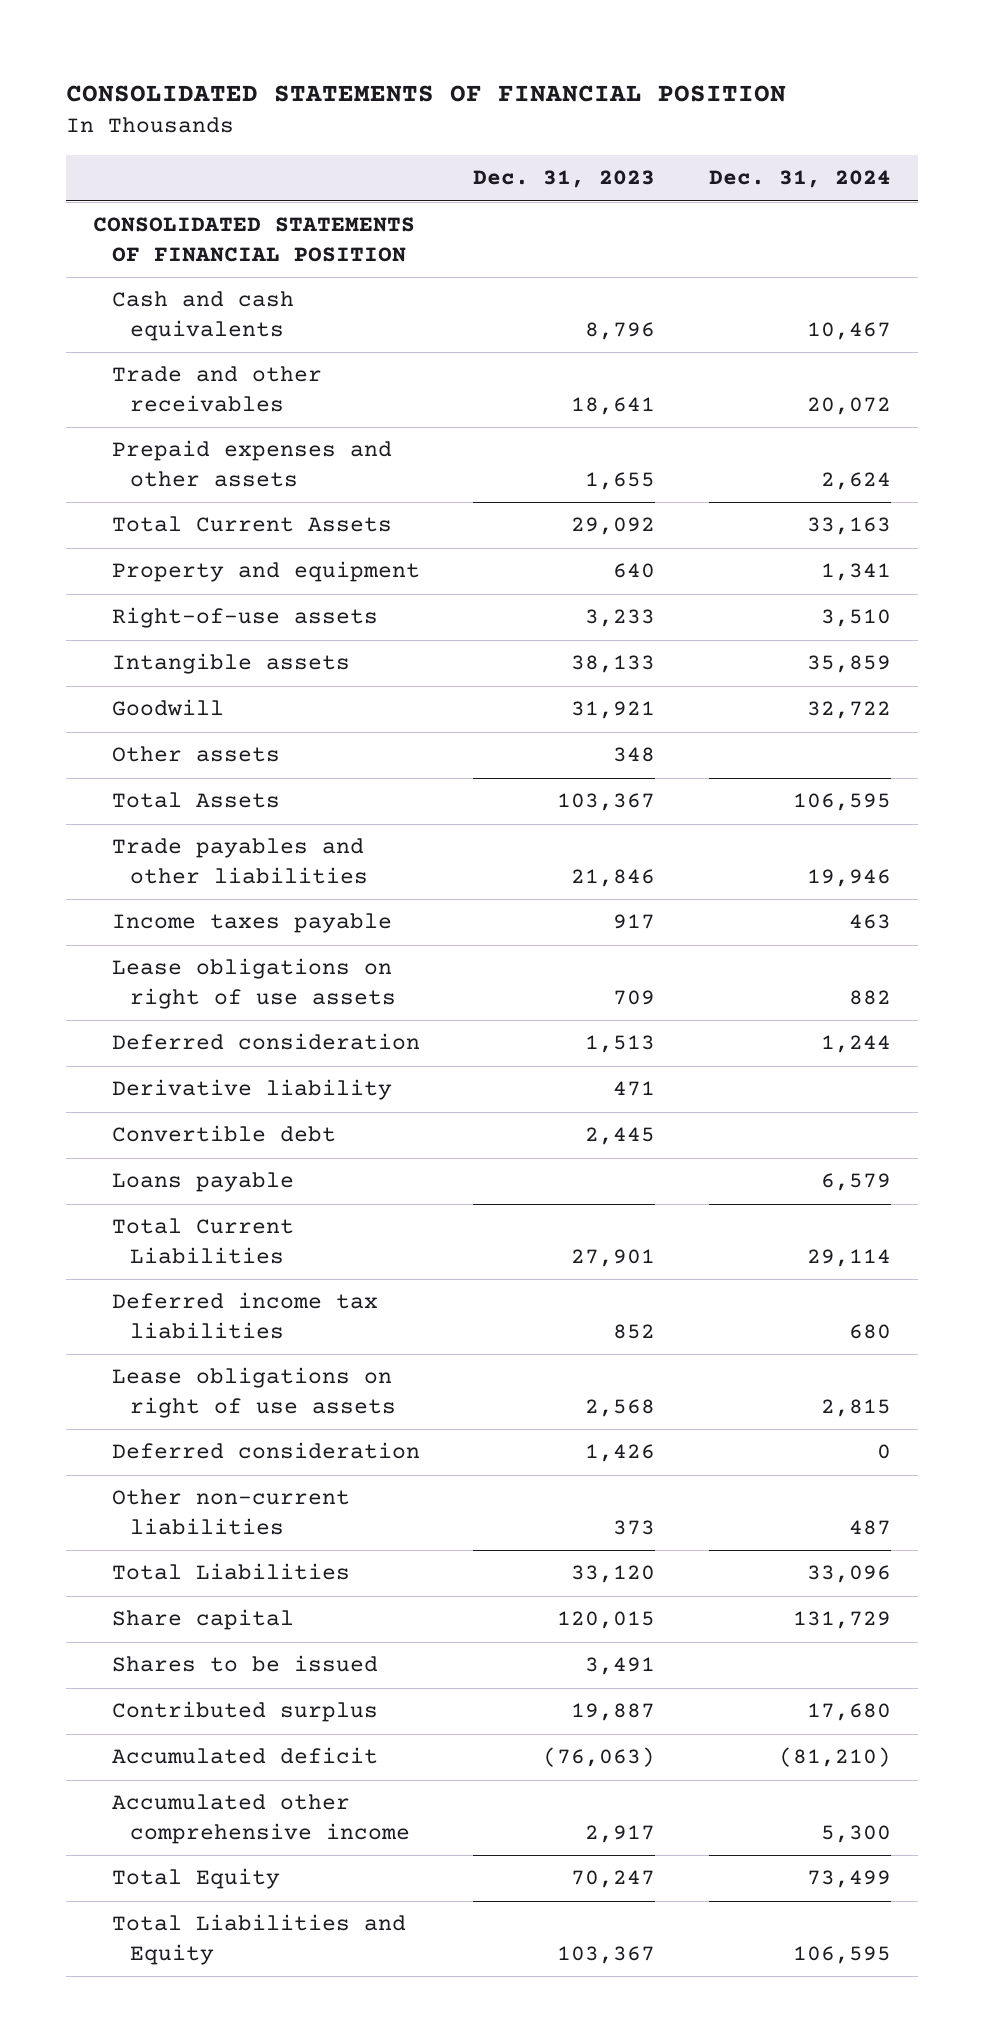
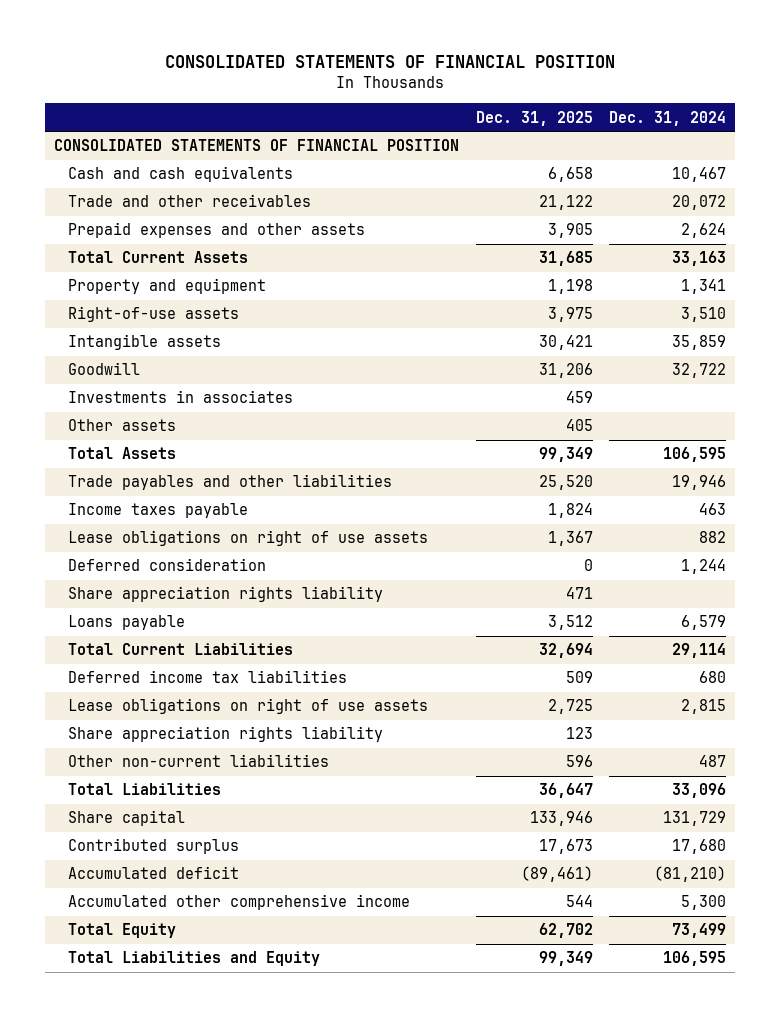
- | Dec. 31, 2023 | Dec. 31, 2024
+ | Dec. 31, 2025 | Dec. 31, 2024
+ Investments in associates | 459 |
- Derivative liability | 471 |
- Convertible debt | 2,445 |
+ Share appreciation rights liability | 471 |
- Deferred consideration | 1,426 | 0
+ Share appreciation rights liability | 123 |
- Shares to be issued | 3,491 |

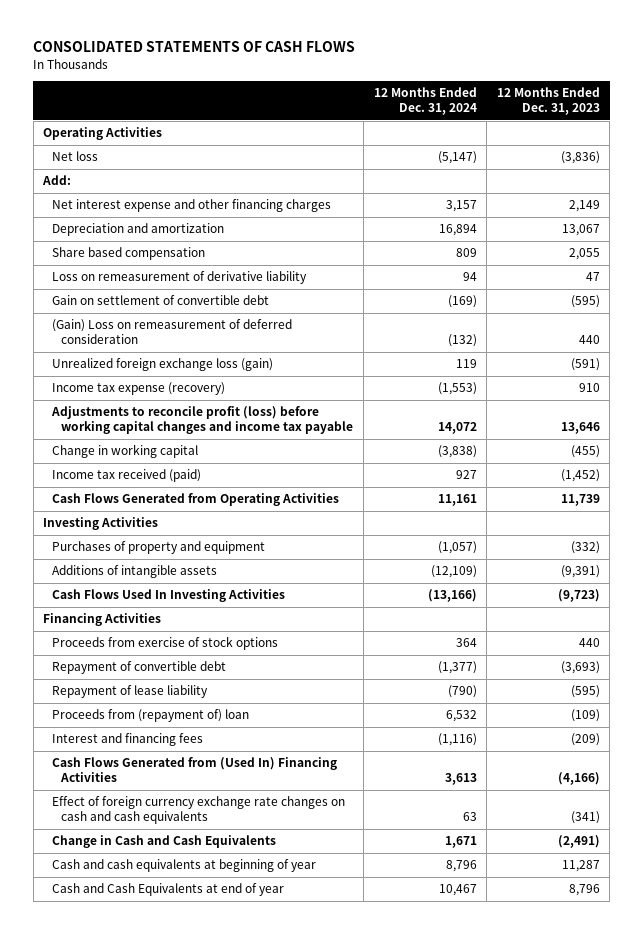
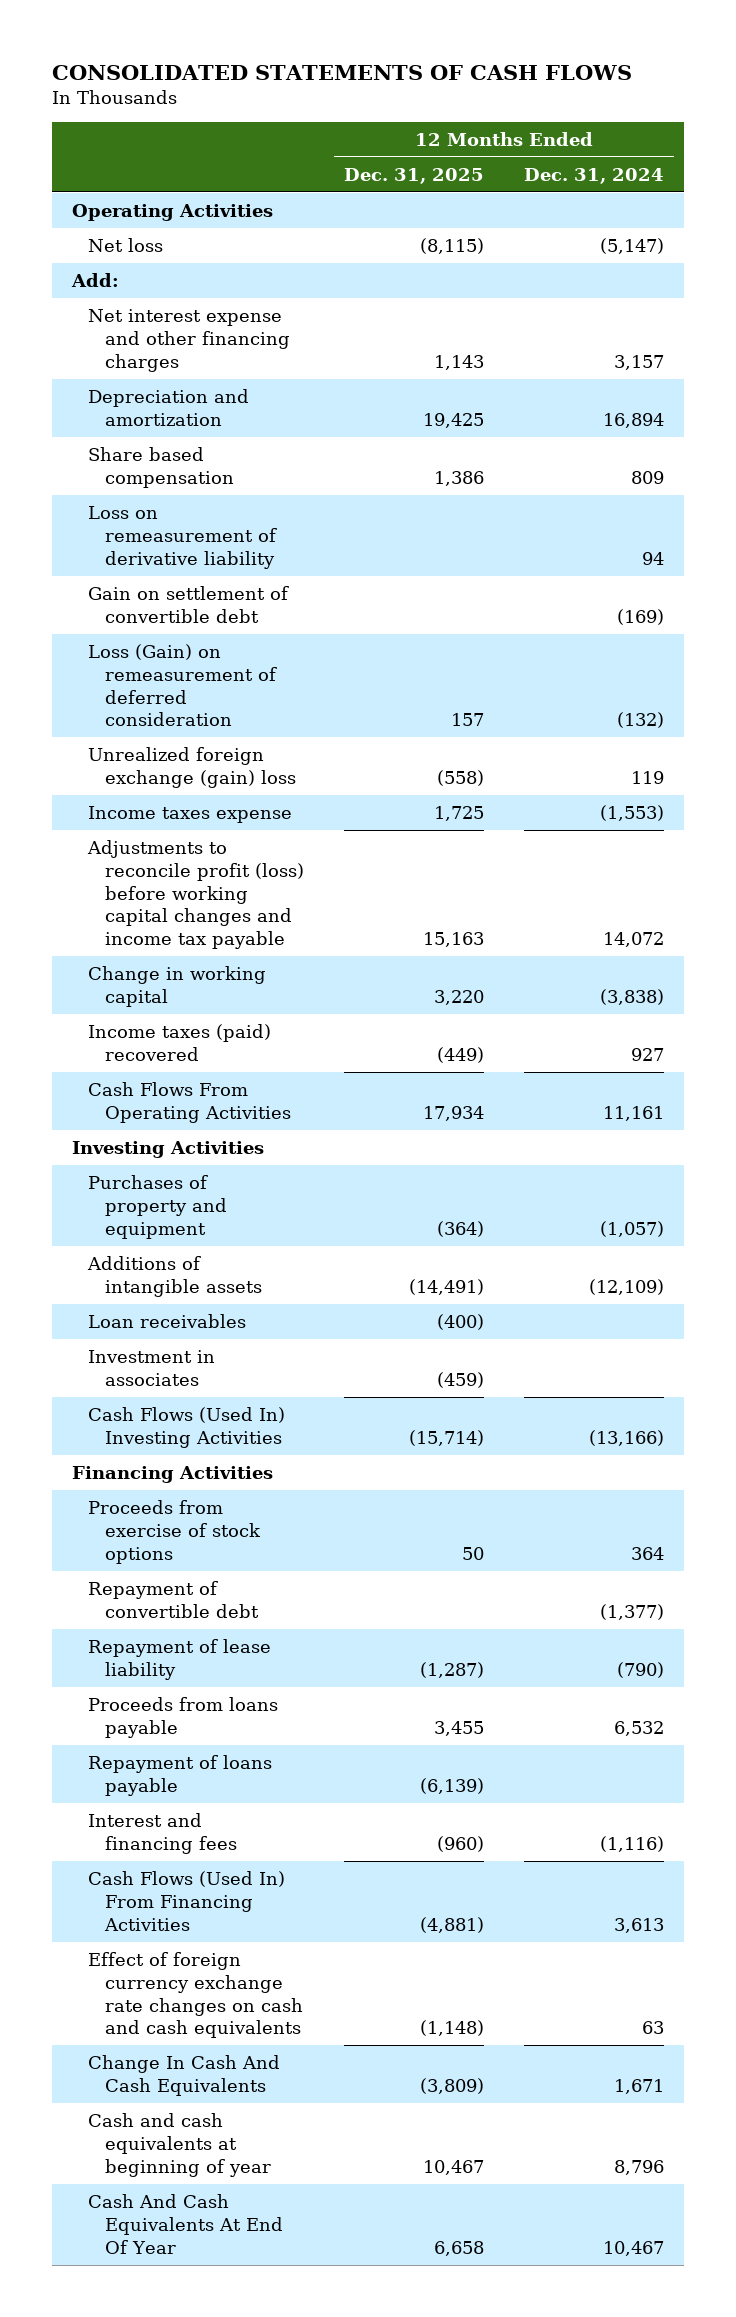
- | 12 Months Ended Dec. 31, 2024 | 12 Months Ended Dec. 31, 2023
+ | 12 Months Ended Dec. 31, 2025 | 12 Months Ended Dec. 31, 2024
- (Gain) Loss on remeasurement of deferred consideration | (132) | 440
- Unrealized foreign exchange loss (gain) | 119 | (591)
- Income tax expense (recovery) | (1,553) | 910
+ Loss (Gain) on remeasurement of deferred consideration | 157 | (132)
+ Unrealized foreign exchange (gain) loss | (558) | 119
+ Income taxes expense | 1,725 | (1,553)
- Income tax received (paid) | 927 | (1,452)
- Cash Flows Generated from Operating Activities | 11,161 | 11,739
+ Income taxes (paid) recovered | (449) | 927
+ Cash Flows From Operating Activities | 17,934 | 11,161
- Cash Flows Used In Investing Activities | (13,166) | (9,723)
+ Loan receivables | (400) |
+ Investment in associates | (459) |
+ Cash Flows (Used In) Investing Activities | (15,714) | (13,166)
- Proceeds from (repayment of) loan | 6,532 | (109)
+ Proceeds from loans payable | 3,455 | 6,532
+ Repayment of loans payable | (6,139) |
- Cash Flows Generated from (Used In) Financing Activities | 3,613 | (4,166)
+ Cash Flows (Used In) From Financing Activities | (4,881) | 3,613
- Change in Cash and Cash Equivalents | 1,671 | (2,491)
+ Change In Cash And Cash Equivalents | (3,809) | 1,671
- Cash and Cash Equivalents at end of year | 10,467 | 8,796
+ Cash And Cash Equivalents At End Of Year | 6,658 | 10,467

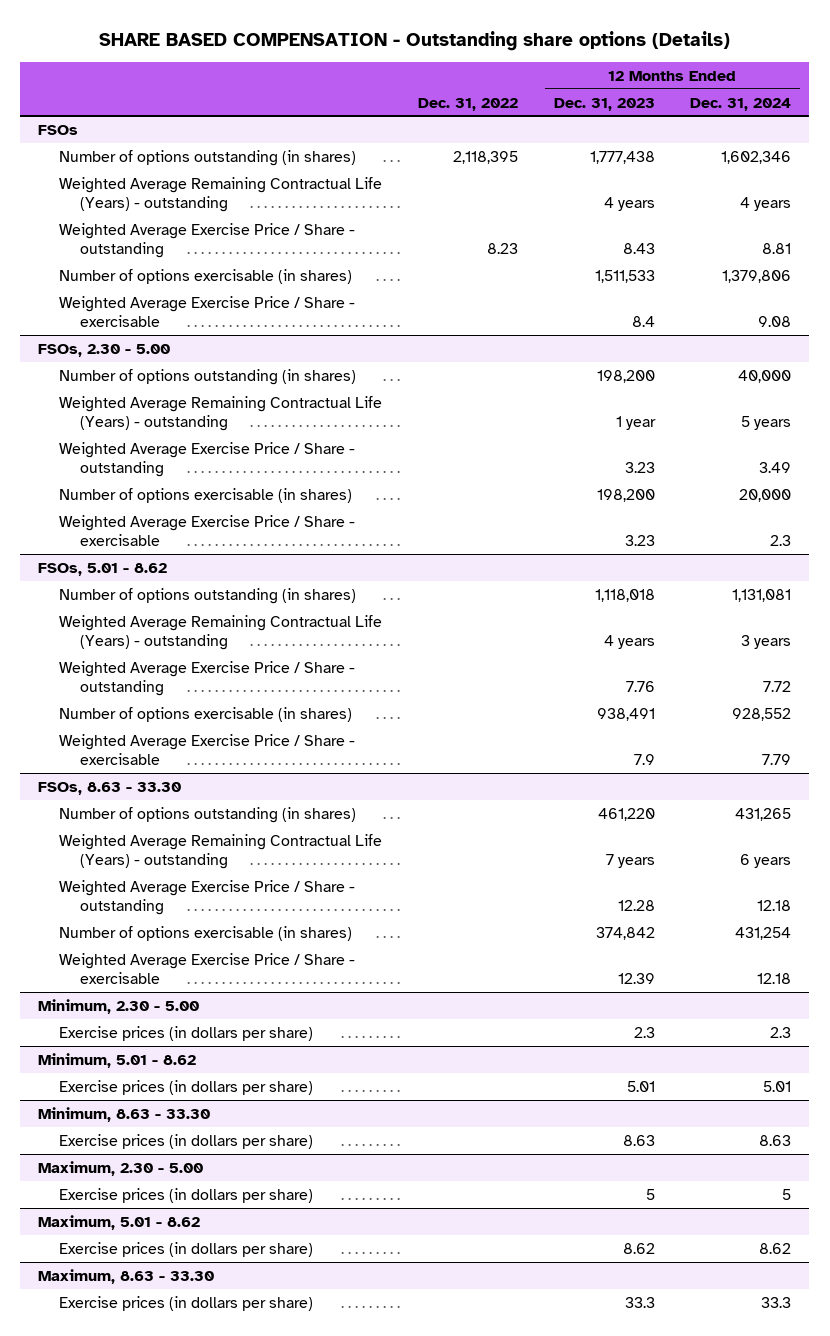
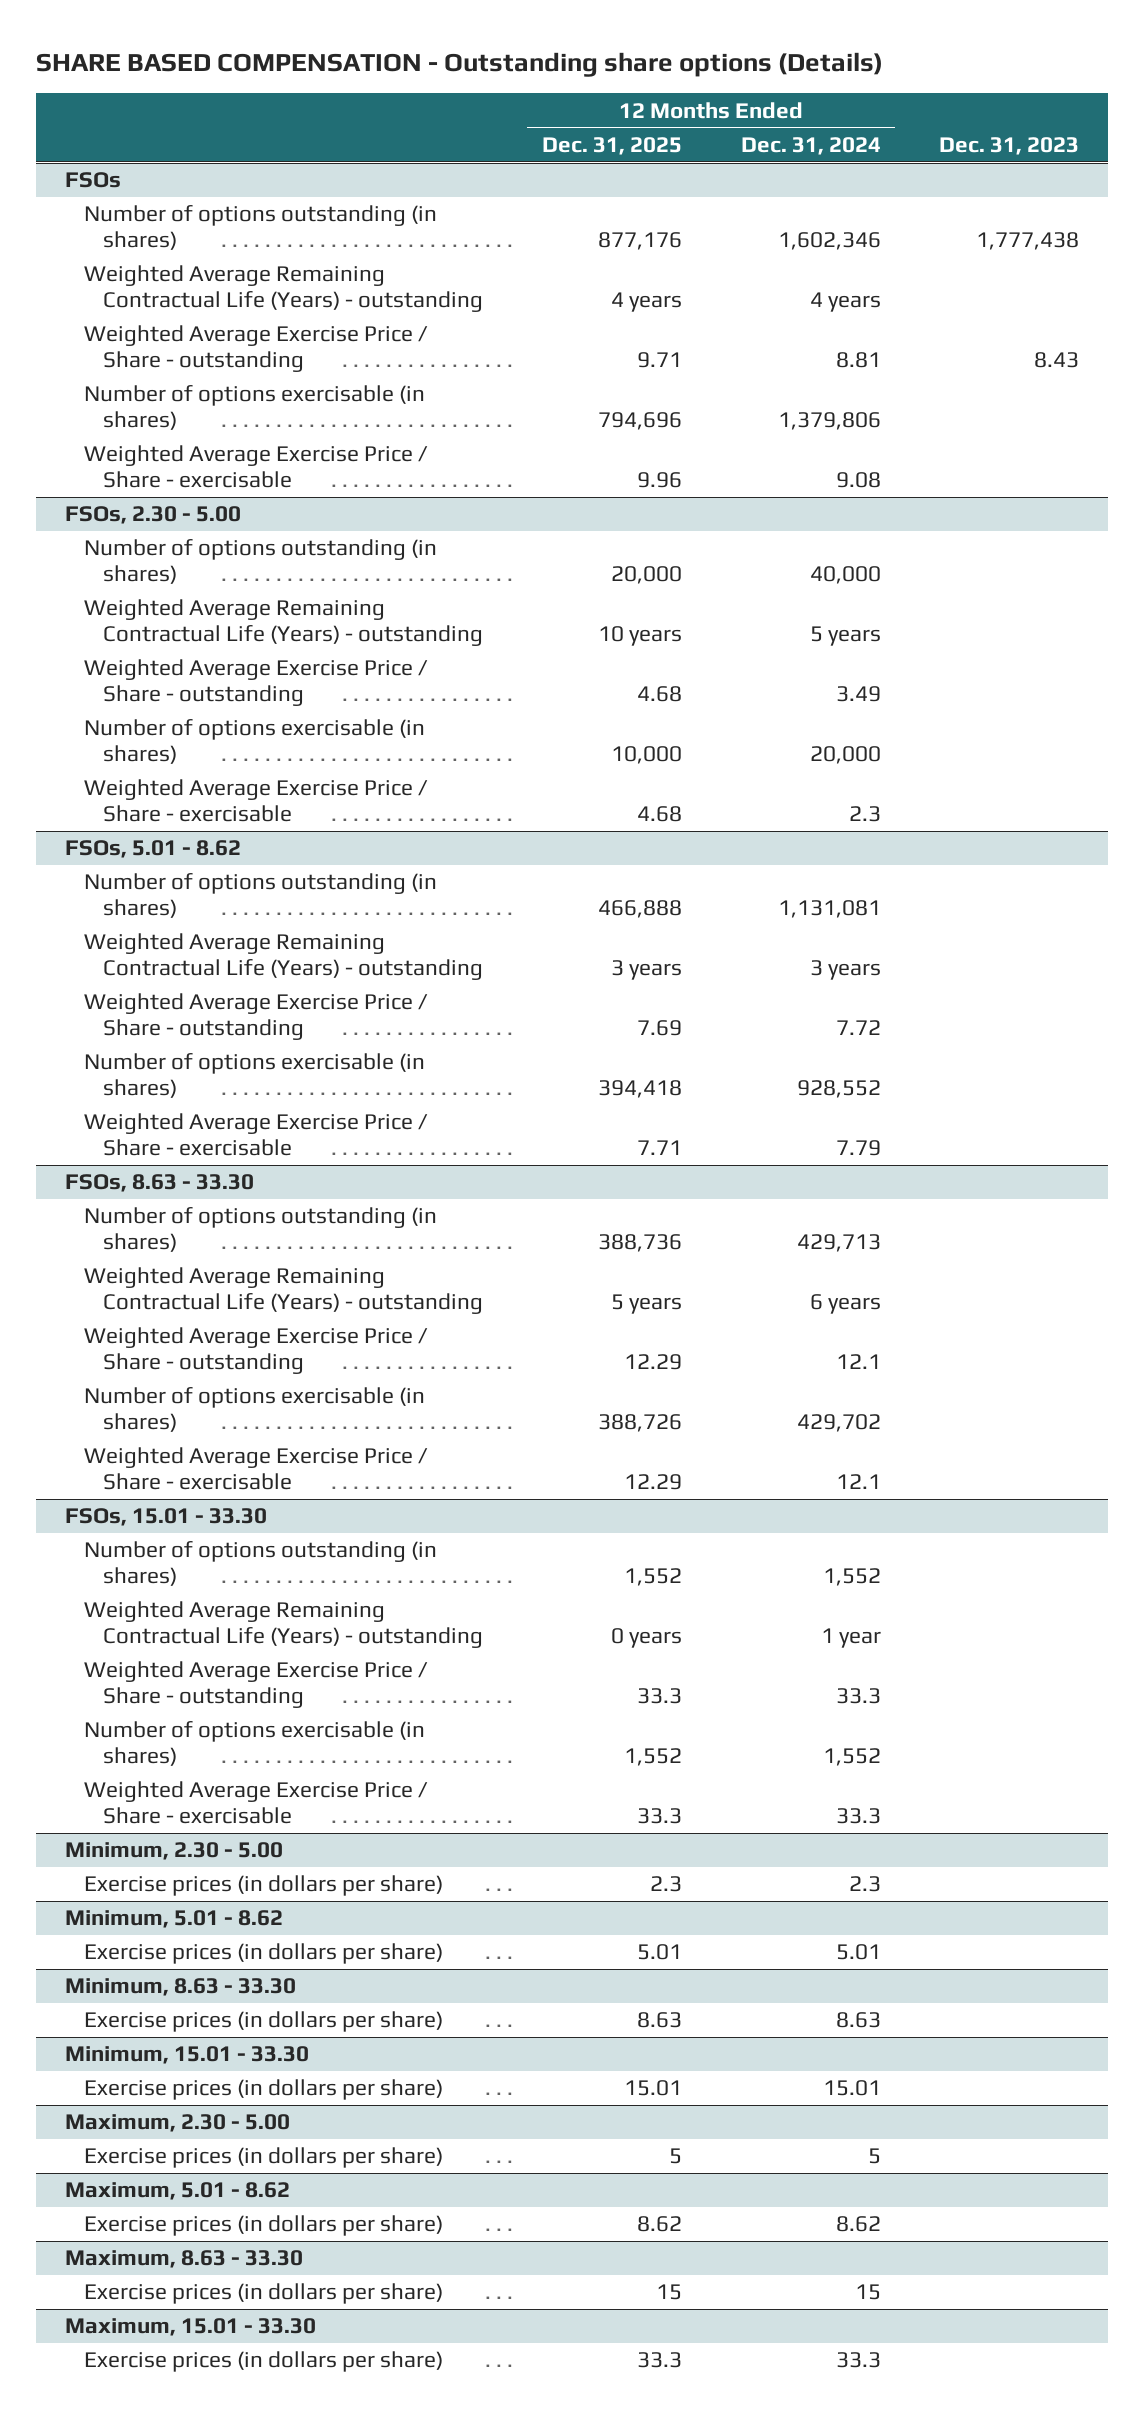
- | Dec. 31, 2022 | 12 Months Ended Dec. 31, 2023 | 12 Months Ended Dec. 31, 2024
+ | 12 Months Ended Dec. 31, 2025 | 12 Months Ended Dec. 31, 2024 | Dec. 31, 2023
@ FSOs, 8.63 - 33.30
- Number of options outstanding (in shares) | | 461,220 | 431,265
+ Number of options outstanding (in shares) | 388,736 | 429,713 |
- Weighted Average Exercise Price / Share - outstanding | | 12.28 | 12.18
- Number of options exercisable (in shares) | | 374,842 | 431,254
- Weighted Average Exercise Price / Share - exercisable | | 12.39 | 12.18
+ Weighted Average Exercise Price / Share - outstanding | 12.29 | 12.1 |
+ Number of options exercisable (in shares) | 388,726 | 429,702 |
+ Weighted Average Exercise Price / Share - exercisable | 12.29 | 12.1 |
+ FSOs, 15.01 - 33.30
+ Number of options outstanding (in shares) | 1,552 | 1,552 |
+ Weighted Average Remaining Contractual Life (Years) - outstanding | 0 years | 1 year |
+ Weighted Average Exercise Price / Share - outstanding | 33.3 | 33.3 |
+ Number of options exercisable (in shares) | 1,552 | 1,552 |
+ Weighted Average Exercise Price / Share - exercisable | 33.3 | 33.3 |
+ Minimum, 15.01 - 33.30
+ Exercise prices (in dollars per share) | 15.01 | 15.01 |
@ Maximum, 8.63 - 33.30
+ Exercise prices (in dollars per share) | 15 | 15 |
+ Maximum, 15.01 - 33.30

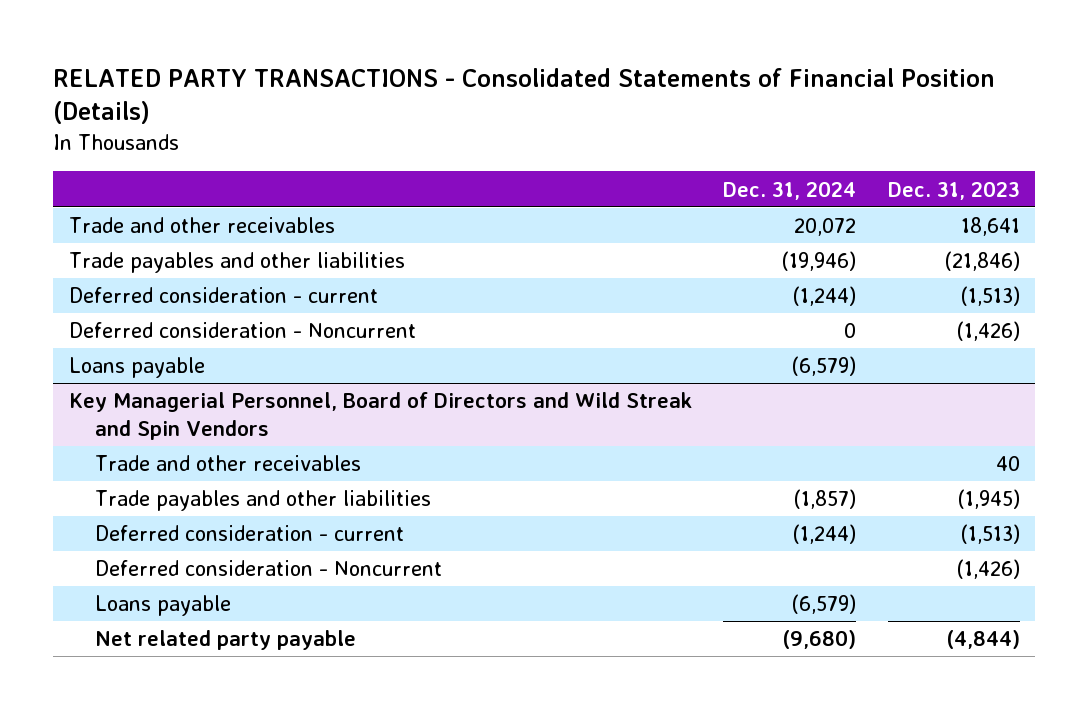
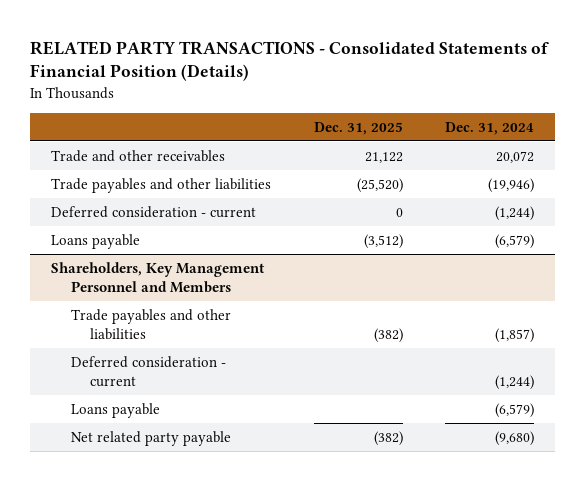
- | Dec. 31, 2024 | Dec. 31, 2023
+ | Dec. 31, 2025 | Dec. 31, 2024
- Deferred consideration - Noncurrent | 0 | (1,426)
- Key Managerial Personnel, Board of Directors and Wild Streak and Spin Vendors
- Trade and other receivables | | 40
+ Shareholders, Key Management Personnel and Members
- Deferred consideration - Noncurrent | | (1,426)

